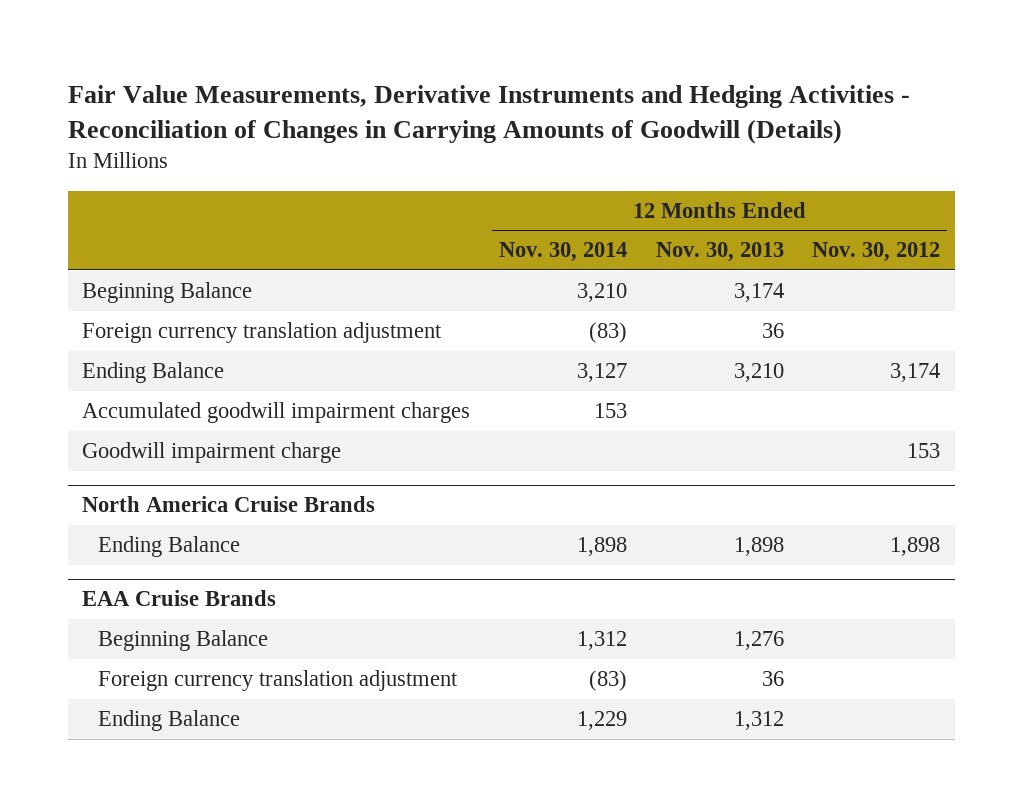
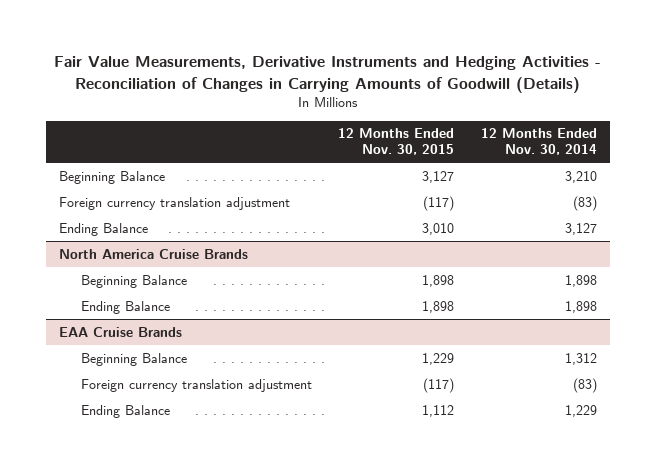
- | 12 Months Ended Nov. 30, 2014 | 12 Months Ended Nov. 30, 2013 | 12 Months Ended Nov. 30, 2012
+ | 12 Months Ended Nov. 30, 2015 | 12 Months Ended Nov. 30, 2014
- Accumulated goodwill impairment charges | 153 | |
- Goodwill impairment charge | | | 153
@ North America Cruise Brands
+ Beginning Balance | 1,898 | 1,898

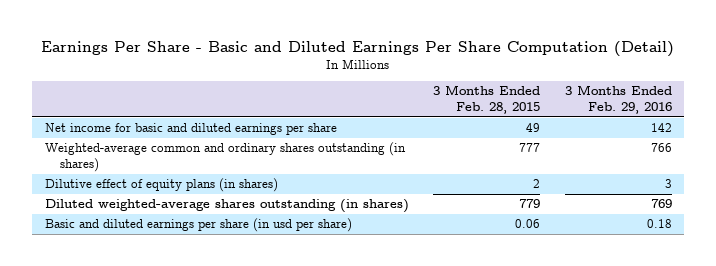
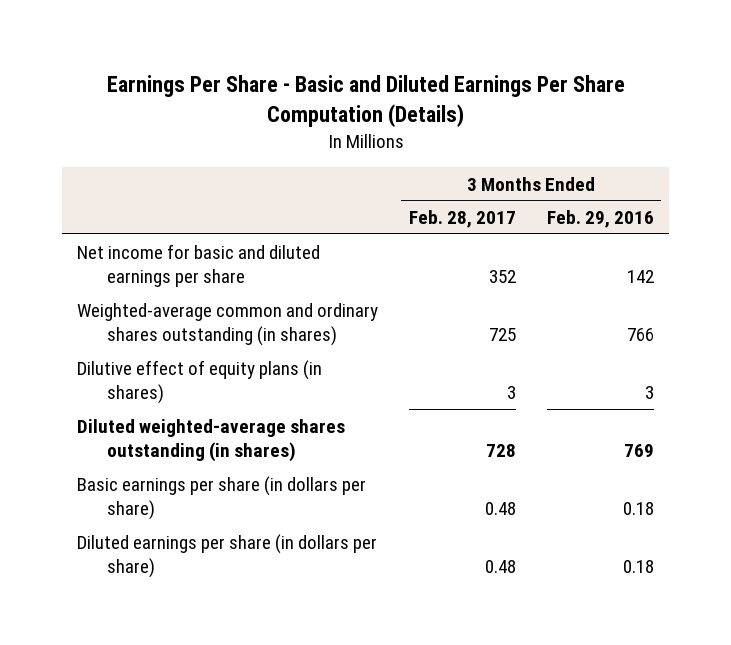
- Earnings Per Share - Basic and Diluted Earnings Per Share Computation (Detail)
+ Earnings Per Share - Basic and Diluted Earnings Per Share Computation (Details)
- | 3 Months Ended Feb. 28, 2015 | 3 Months Ended Feb. 29, 2016
+ | 3 Months Ended Feb. 28, 2017 | 3 Months Ended Feb. 29, 2016
- Basic and diluted earnings per share (in usd per share) | 0.06 | 0.18
+ Basic earnings per share (in dollars per share) | 0.48 | 0.18
+ Diluted earnings per share (in dollars per share) | 0.48 | 0.18

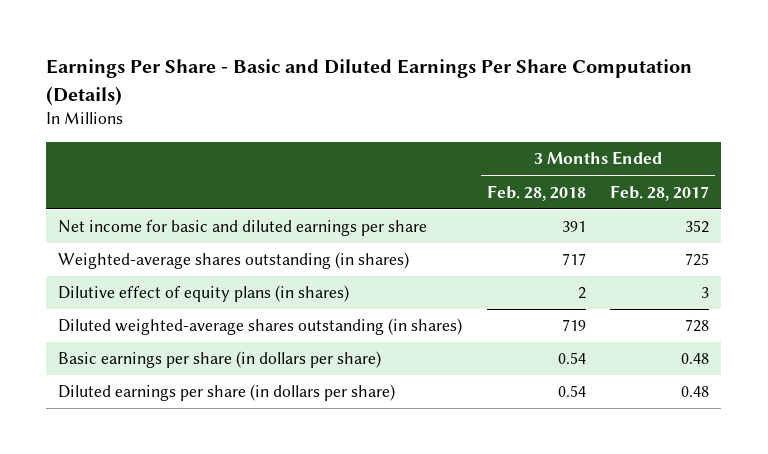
- | 3 Months Ended Feb. 28, 2017 | 3 Months Ended Feb. 29, 2016
+ | 3 Months Ended Feb. 28, 2018 | 3 Months Ended Feb. 28, 2017
- Weighted-average common and ordinary shares outstanding (in shares) | 725 | 766
+ Weighted-average shares outstanding (in shares) | 717 | 725

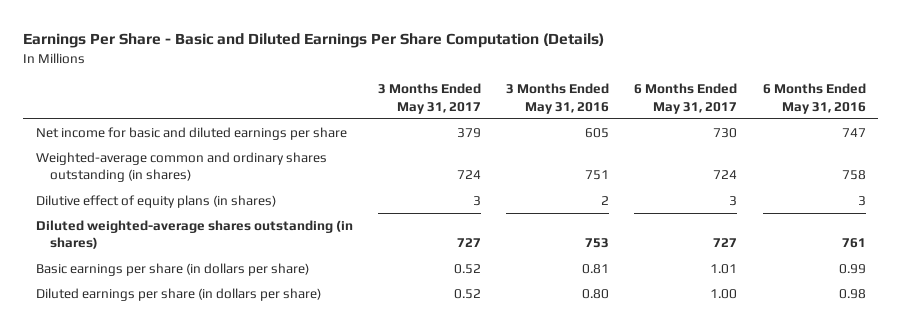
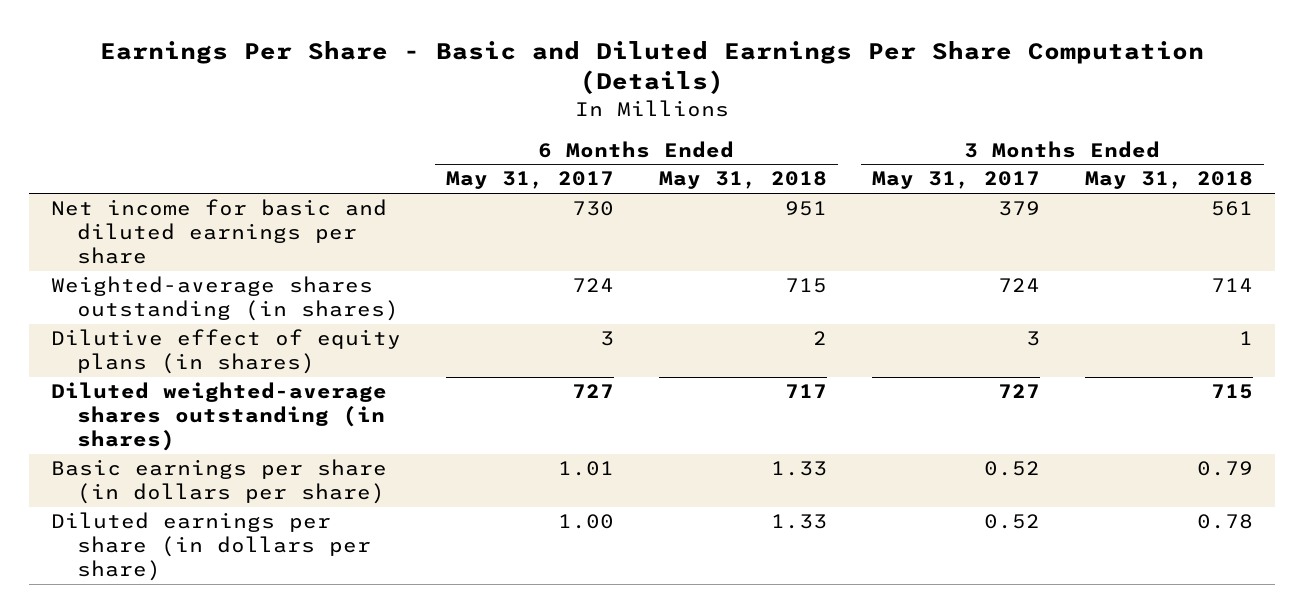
- | 3 Months Ended May 31, 2017 | 3 Months Ended May 31, 2016 | 6 Months Ended May 31, 2017 | 6 Months Ended May 31, 2016
+ | 6 Months Ended May 31, 2017 | 6 Months Ended May 31, 2018 | 3 Months Ended May 31, 2017 | 3 Months Ended May 31, 2018
- Weighted-average common and ordinary shares outstanding (in shares) | 724 | 751 | 724 | 758
+ Weighted-average shares outstanding (in shares) | 724 | 715 | 724 | 714

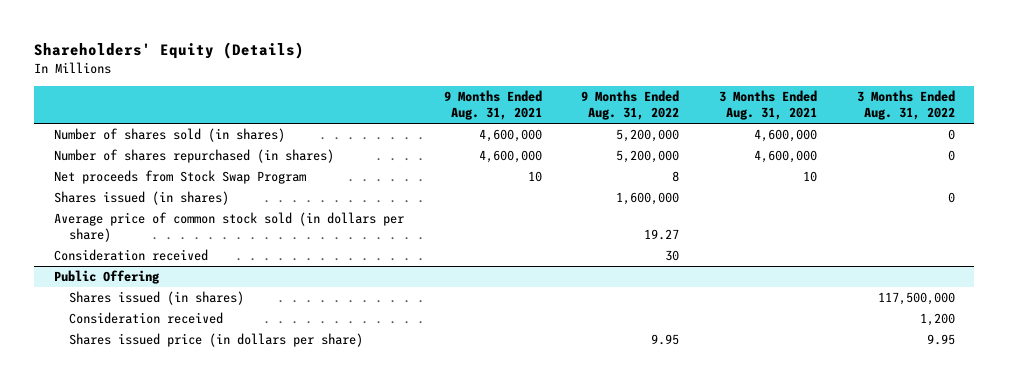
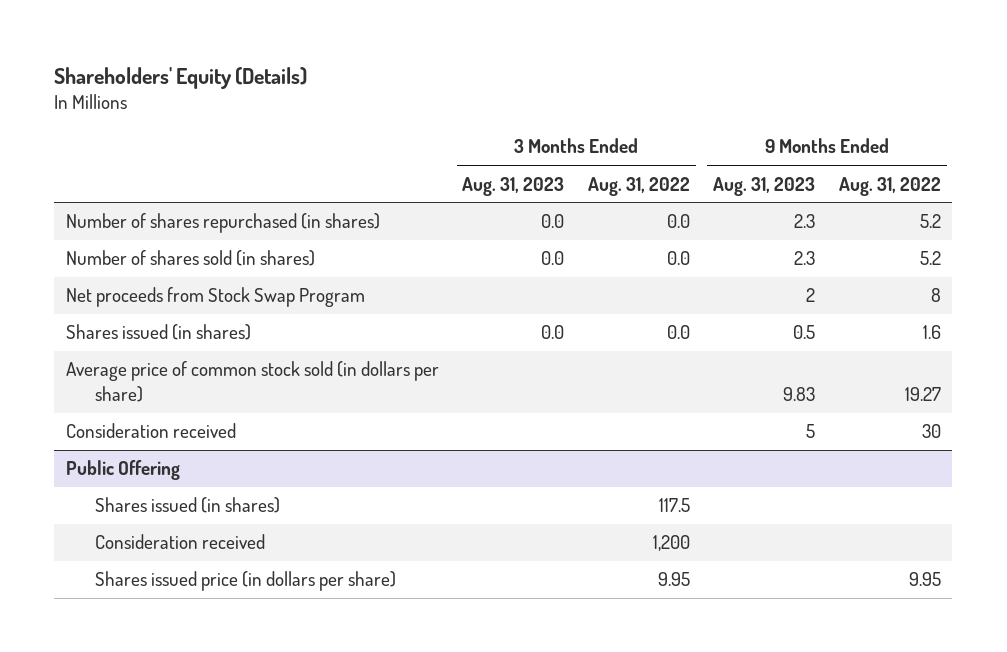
- | 9 Months Ended Aug. 31, 2021 | 9 Months Ended Aug. 31, 2022 | 3 Months Ended Aug. 31, 2021 | 3 Months Ended Aug. 31, 2022
+ | 3 Months Ended Aug. 31, 2023 | 3 Months Ended Aug. 31, 2022 | 9 Months Ended Aug. 31, 2023 | 9 Months Ended Aug. 31, 2022
- Number of shares sold (in shares) | 4,600,000 | 5,200,000 | 4,600,000 | 0
- Number of shares repurchased (in shares) | 4,600,000 | 5,200,000 | 4,600,000 | 0
+ Number of shares repurchased (in shares) | 0.0 | 0.0 | 2.3 | 5.2
+ Number of shares sold (in shares) | 0.0 | 0.0 | 2.3 | 5.2
- Shares issued (in shares) | | 1,600,000 | | 0
+ Shares issued (in shares) | 0.0 | 0.0 | 0.5 | 1.6
@ Public Offering
- Shares issued (in shares) | | | | 117,500,000
+ Shares issued (in shares) | | 117.5 | |

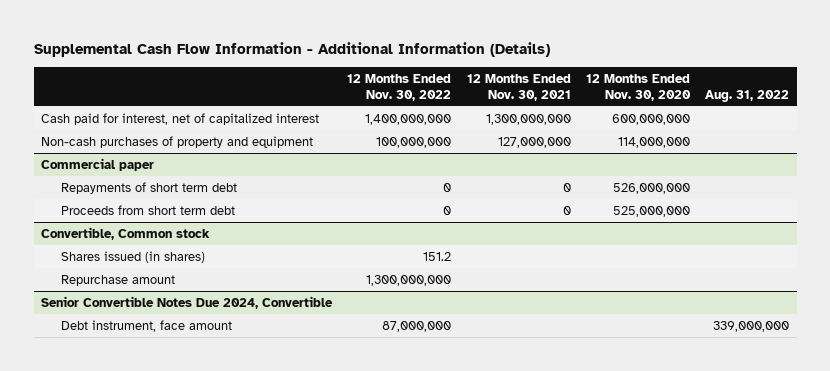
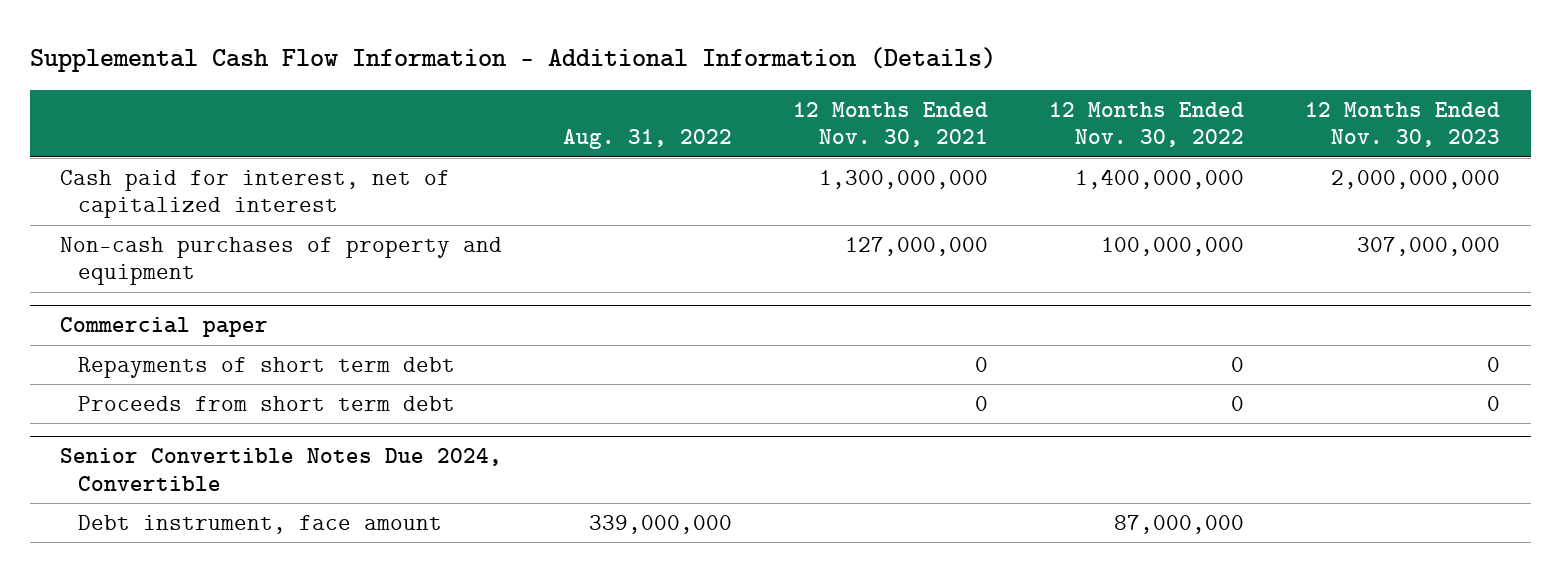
- | 12 Months Ended Nov. 30, 2022 | 12 Months Ended Nov. 30, 2021 | 12 Months Ended Nov. 30, 2020 | Aug. 31, 2022
+ | Aug. 31, 2022 | 12 Months Ended Nov. 30, 2021 | 12 Months Ended Nov. 30, 2022 | 12 Months Ended Nov. 30, 2023
- Convertible, Common stock
- Shares issued (in shares) | 151.2 | | |
- Repurchase amount | 1,300,000,000 | | |

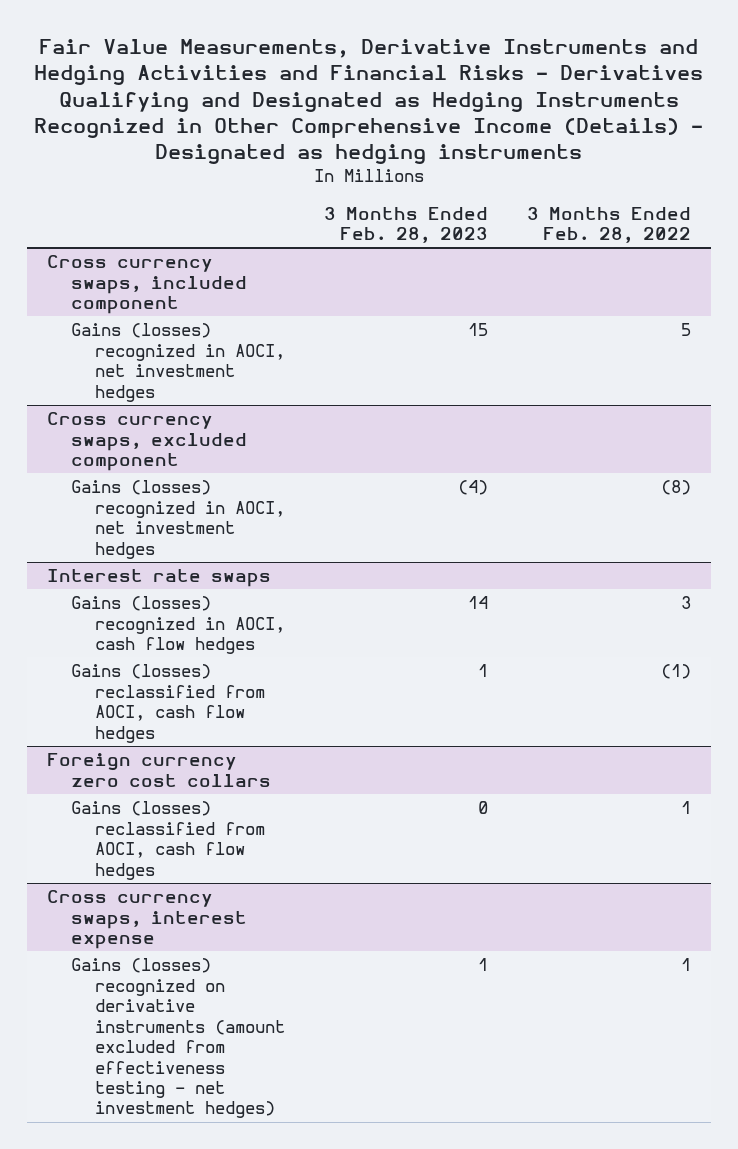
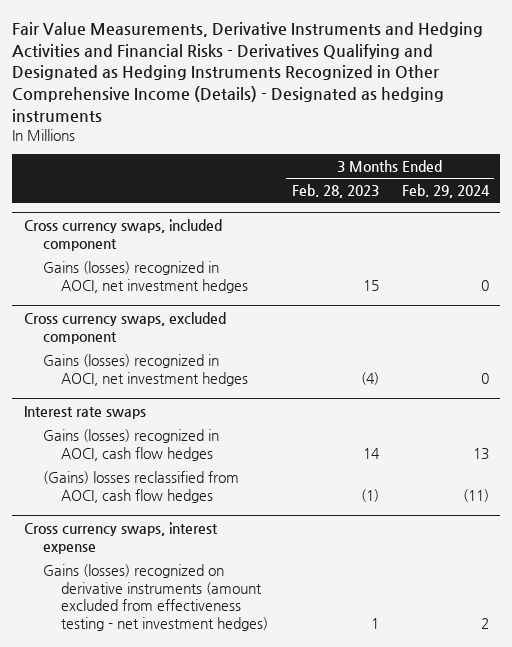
- | 3 Months Ended Feb. 28, 2023 | 3 Months Ended Feb. 28, 2022
+ | 3 Months Ended Feb. 28, 2023 | 3 Months Ended Feb. 29, 2024
@ Interest rate swaps
- Gains (losses) reclassified from AOCI, cash flow hedges | 1 | (1)
- Foreign currency zero cost collars
- Gains (losses) reclassified from AOCI, cash flow hedges | 0 | 1
@ Interest rate swaps
+ (Gains) losses reclassified from AOCI, cash flow hedges | (1) | (11)

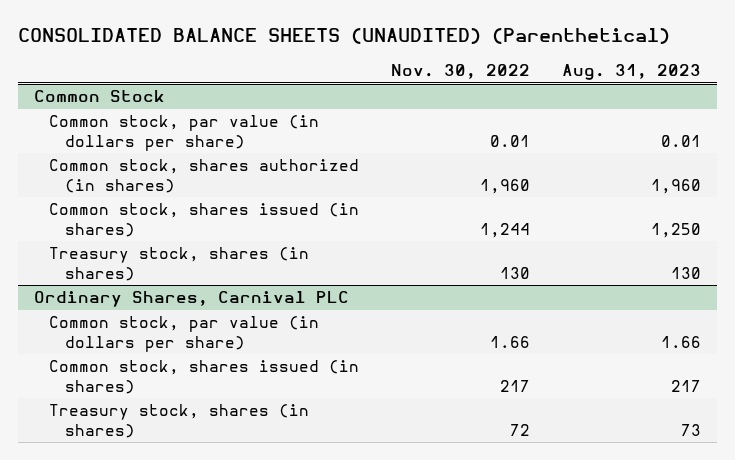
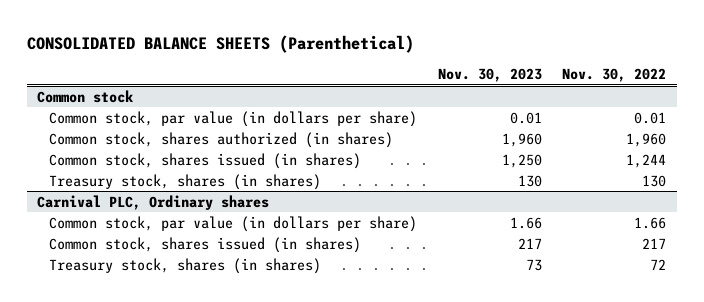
- CONSOLIDATED BALANCE SHEETS (UNAUDITED) (Parenthetical)
+ CONSOLIDATED BALANCE SHEETS (Parenthetical)
- | Nov. 30, 2022 | Aug. 31, 2023
+ | Nov. 30, 2023 | Nov. 30, 2022
- Common Stock
+ Common stock
- Ordinary Shares, Carnival PLC
+ Carnival PLC, Ordinary shares

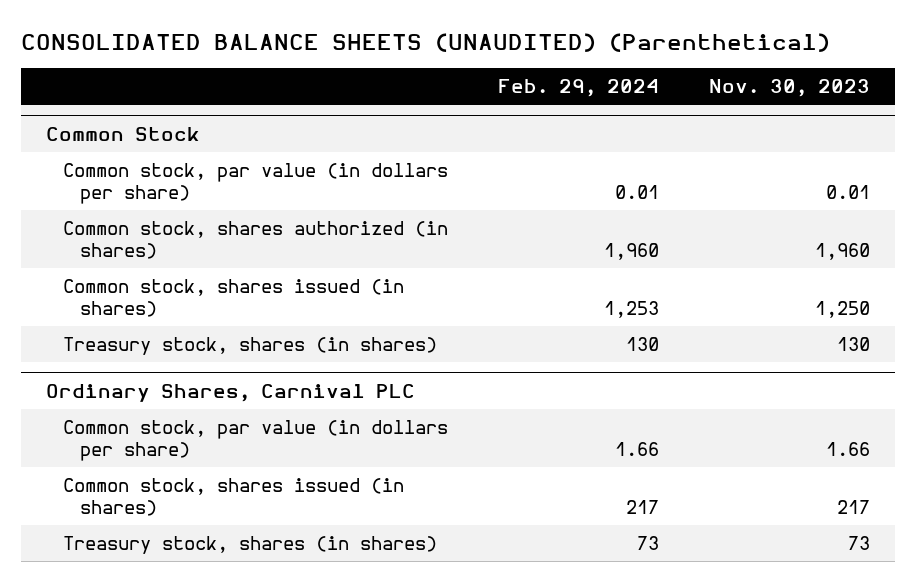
- CONSOLIDATED BALANCE SHEETS (Parenthetical)
+ CONSOLIDATED BALANCE SHEETS (UNAUDITED) (Parenthetical)
- | Nov. 30, 2023 | Nov. 30, 2022
+ | Feb. 29, 2024 | Nov. 30, 2023
- Common stock
+ Common Stock
- Carnival PLC, Ordinary shares
+ Ordinary Shares, Carnival PLC

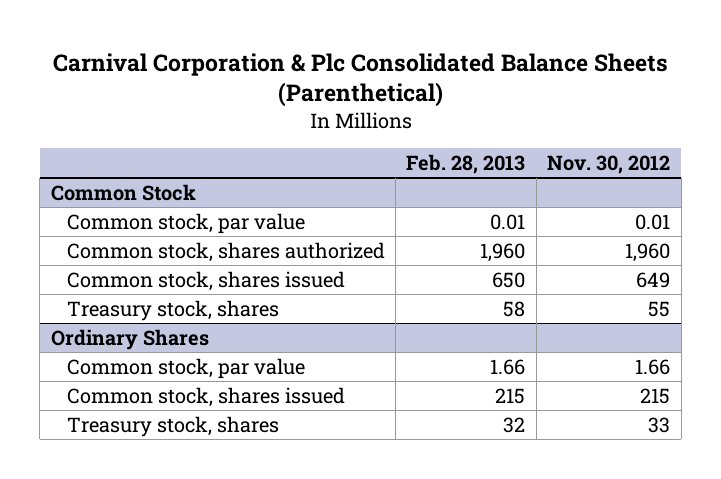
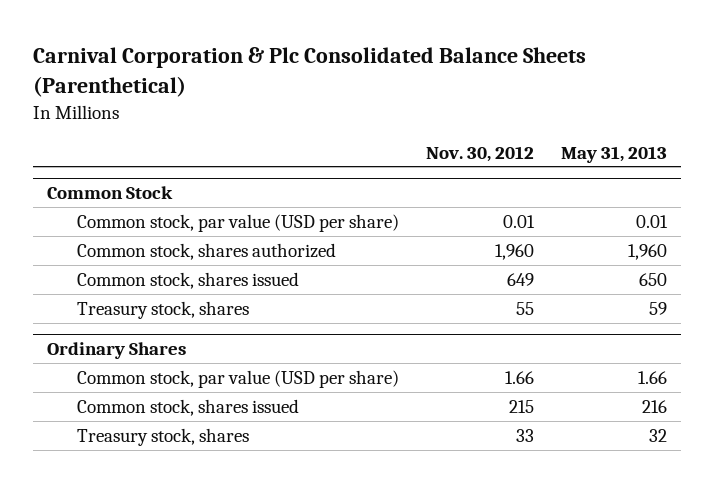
- | Feb. 28, 2013 | Nov. 30, 2012
+ | Nov. 30, 2012 | May 31, 2013
@ Common Stock
- Common stock, par value | 0.01 | 0.01
+ Common stock, par value (USD per share) | 0.01 | 0.01
@ Ordinary Shares
- Common stock, par value | 1.66 | 1.66
+ Common stock, par value (USD per share) | 1.66 | 1.66

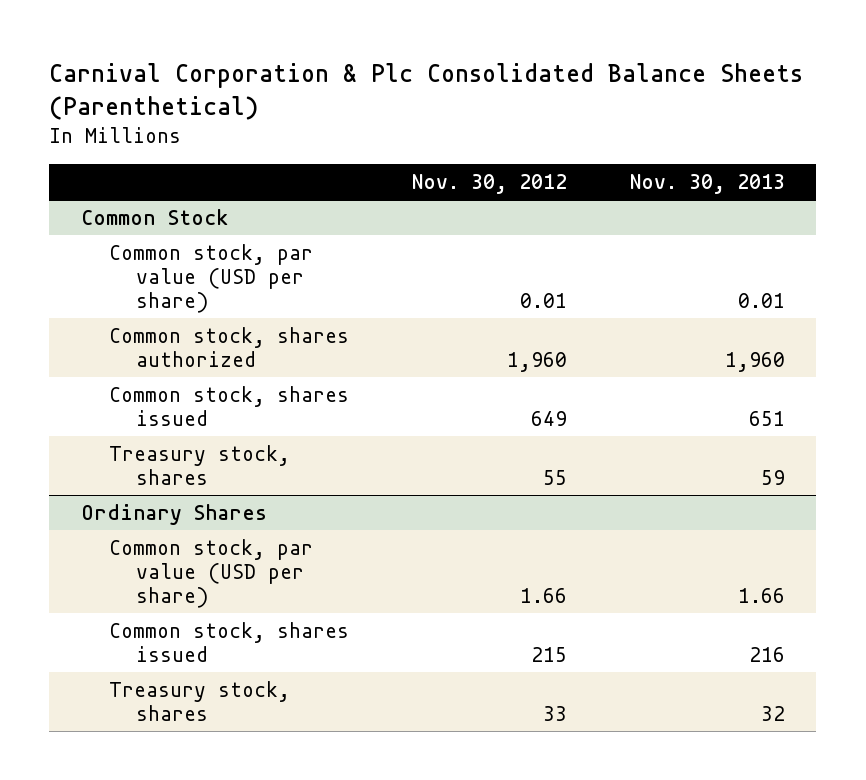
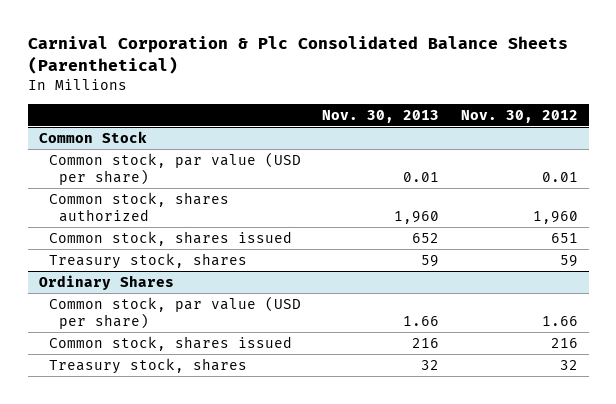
- | Nov. 30, 2012 | Nov. 30, 2013
+ | Nov. 30, 2013 | Nov. 30, 2012
@ Common Stock
- Common stock, shares issued | 649 | 651
- Treasury stock, shares | 55 | 59
+ Common stock, shares issued | 652 | 651
+ Treasury stock, shares | 59 | 59
@ Ordinary Shares
- Common stock, shares issued | 215 | 216
- Treasury stock, shares | 33 | 32
+ Common stock, shares issued | 216 | 216
+ Treasury stock, shares | 32 | 32

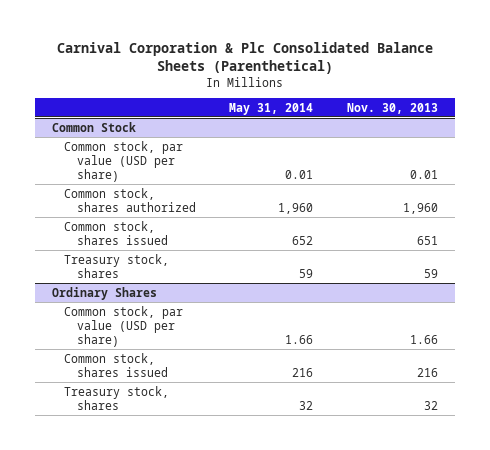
- | Nov. 30, 2013 | Nov. 30, 2012
+ | May 31, 2014 | Nov. 30, 2013
@ Common Stock
- Common stock, shares issued | 652 | 651
+ Common stock, shares issued | 652 | 651

